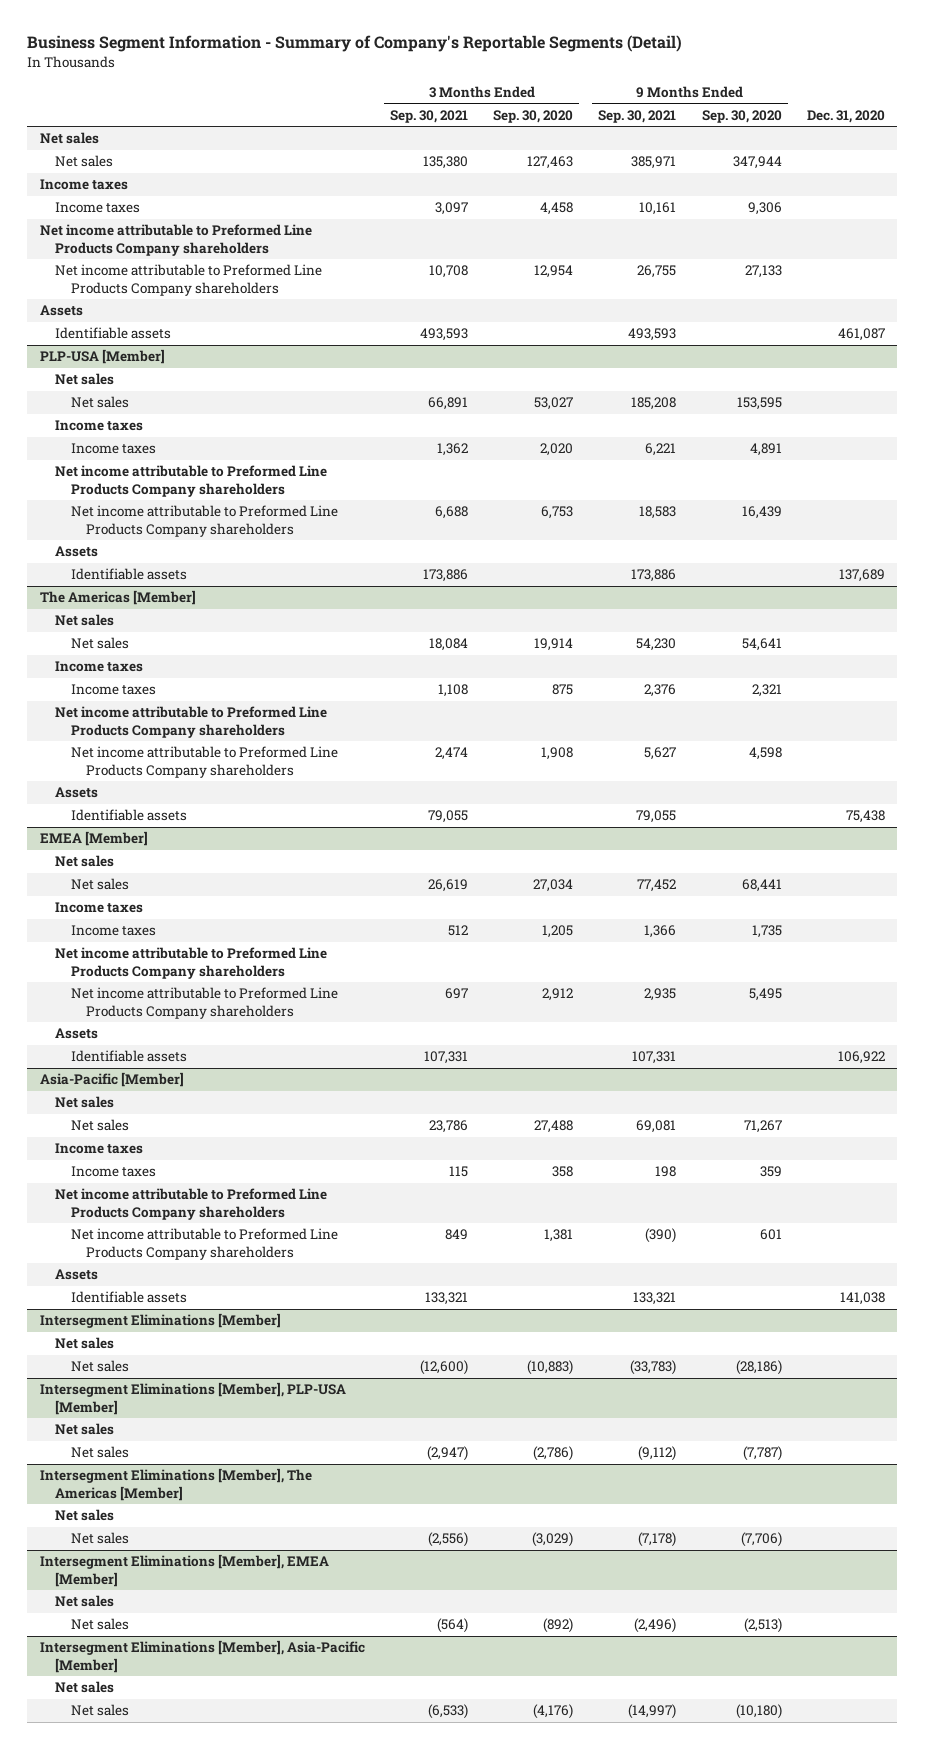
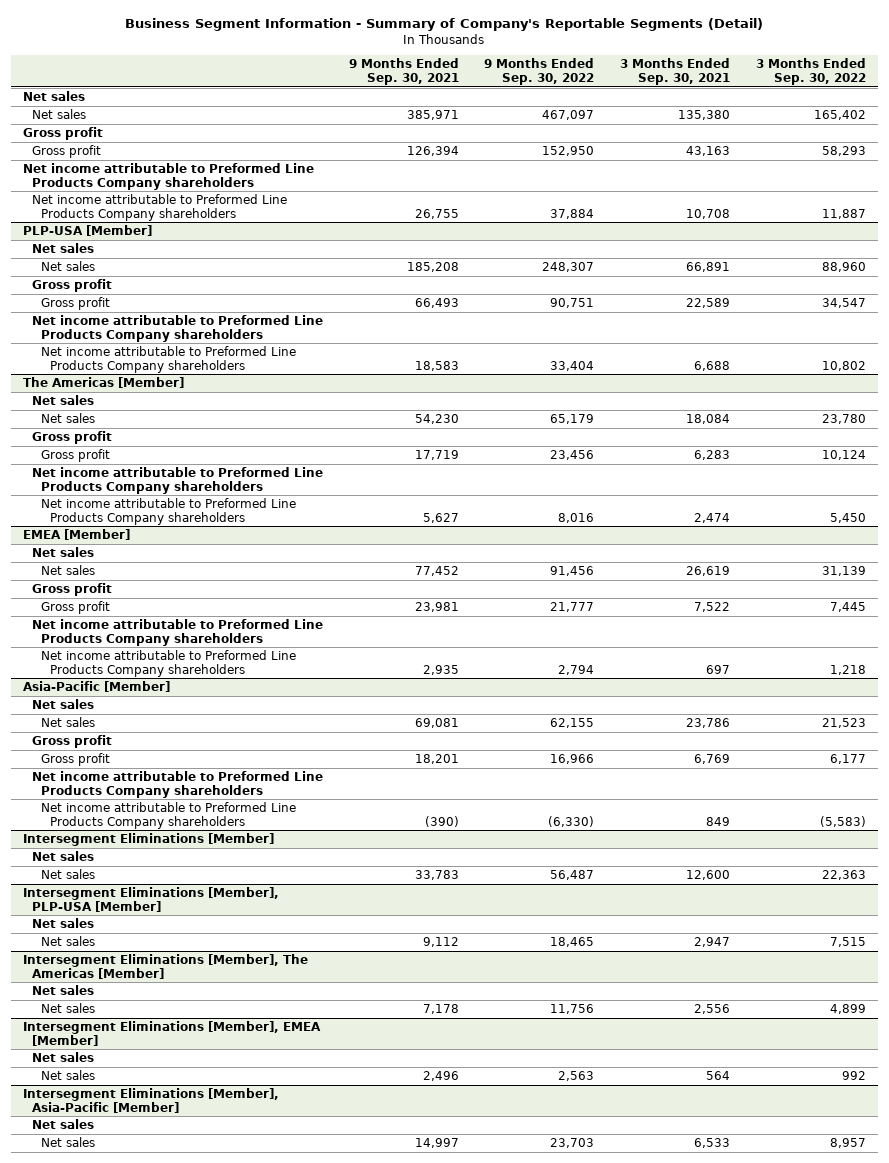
- | 3 Months Ended Sep. 30, 2021 | 3 Months Ended Sep. 30, 2020 | 9 Months Ended Sep. 30, 2021 | 9 Months Ended Sep. 30, 2020 | Dec. 31, 2020
+ | 9 Months Ended Sep. 30, 2021 | 9 Months Ended Sep. 30, 2022 | 3 Months Ended Sep. 30, 2021 | 3 Months Ended Sep. 30, 2022
- Income taxes
- Income taxes | 3,097 | 4,458 | 10,161 | 9,306 |
+ Gross profit
+ Gross profit | 126,394 | 152,950 | 43,163 | 58,293
- Assets
- Identifiable assets | 493,593 | | 493,593 | | 461,087
@ PLP-USA [Member]
- Income taxes
- Income taxes | 1,362 | 2,020 | 6,221 | 4,891 |
+ Gross profit
+ Gross profit | 66,493 | 90,751 | 22,589 | 34,547
- Assets
- Identifiable assets | 173,886 | | 173,886 | | 137,689
@ The Americas [Member]
- Income taxes
- Income taxes | 1,108 | 875 | 2,376 | 2,321 |
+ Gross profit
+ Gross profit | 17,719 | 23,456 | 6,283 | 10,124
- Assets
- Identifiable assets | 79,055 | | 79,055 | | 75,438
@ EMEA [Member]
- Income taxes
- Income taxes | 512 | 1,205 | 1,366 | 1,735 |
+ Gross profit
+ Gross profit | 23,981 | 21,777 | 7,522 | 7,445
- Assets
- Identifiable assets | 107,331 | | 107,331 | | 106,922
@ Asia-Pacific [Member]
- Income taxes
- Income taxes | 115 | 358 | 198 | 359 |
+ Gross profit
+ Gross profit | 18,201 | 16,966 | 6,769 | 6,177
- Assets
- Identifiable assets | 133,321 | | 133,321 | | 141,038
@ Intersegment Eliminations [Member]
- Net sales | (12,600) | (10,883) | (33,783) | (28,186) |
+ Net sales | 33,783 | 56,487 | 12,600 | 22,363
@ Intersegment Eliminations [Member], PLP-USA [Member]
- Net sales | (2,947) | (2,786) | (9,112) | (7,787) |
+ Net sales | 9,112 | 18,465 | 2,947 | 7,515
@ Intersegment Eliminations [Member], The Americas [Member]
- Net sales | (2,556) | (3,029) | (7,178) | (7,706) |
+ Net sales | 7,178 | 11,756 | 2,556 | 4,899
@ Intersegment Eliminations [Member], EMEA [Member]
- Net sales | (564) | (892) | (2,496) | (2,513) |
+ Net sales | 2,496 | 2,563 | 564 | 992
@ Intersegment Eliminations [Member], Asia-Pacific [Member]
- Net sales | (6,533) | (4,176) | (14,997) | (10,180) |
+ Net sales | 14,997 | 23,703 | 6,533 | 8,957

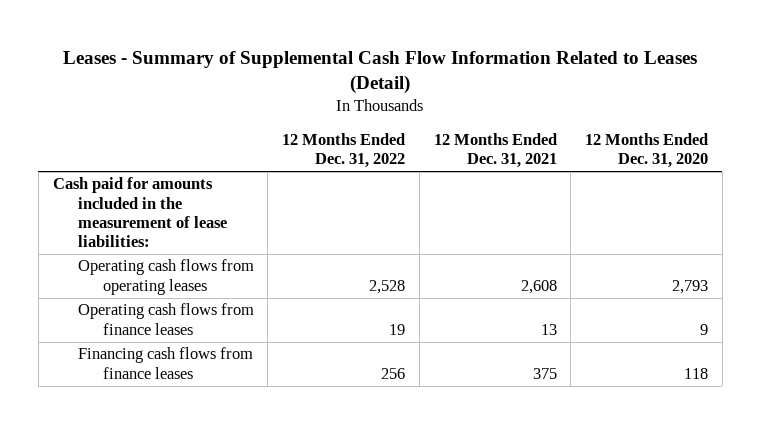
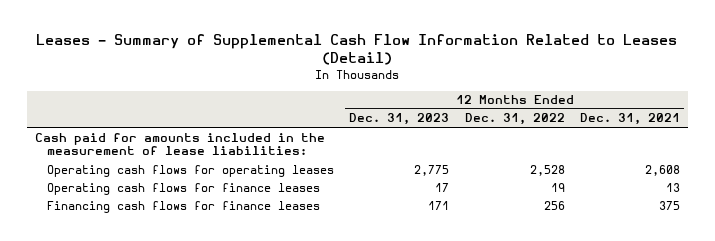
- | 12 Months Ended Dec. 31, 2022 | 12 Months Ended Dec. 31, 2021 | 12 Months Ended Dec. 31, 2020
+ | 12 Months Ended Dec. 31, 2023 | 12 Months Ended Dec. 31, 2022 | 12 Months Ended Dec. 31, 2021
- Operating cash flows from operating leases | 2,528 | 2,608 | 2,793
- Operating cash flows from finance leases | 19 | 13 | 9
- Financing cash flows from finance leases | 256 | 375 | 118
+ Operating cash flows for operating leases | 2,775 | 2,528 | 2,608
+ Operating cash flows for finance leases | 17 | 19 | 13
+ Financing cash flows for finance leases | 171 | 256 | 375

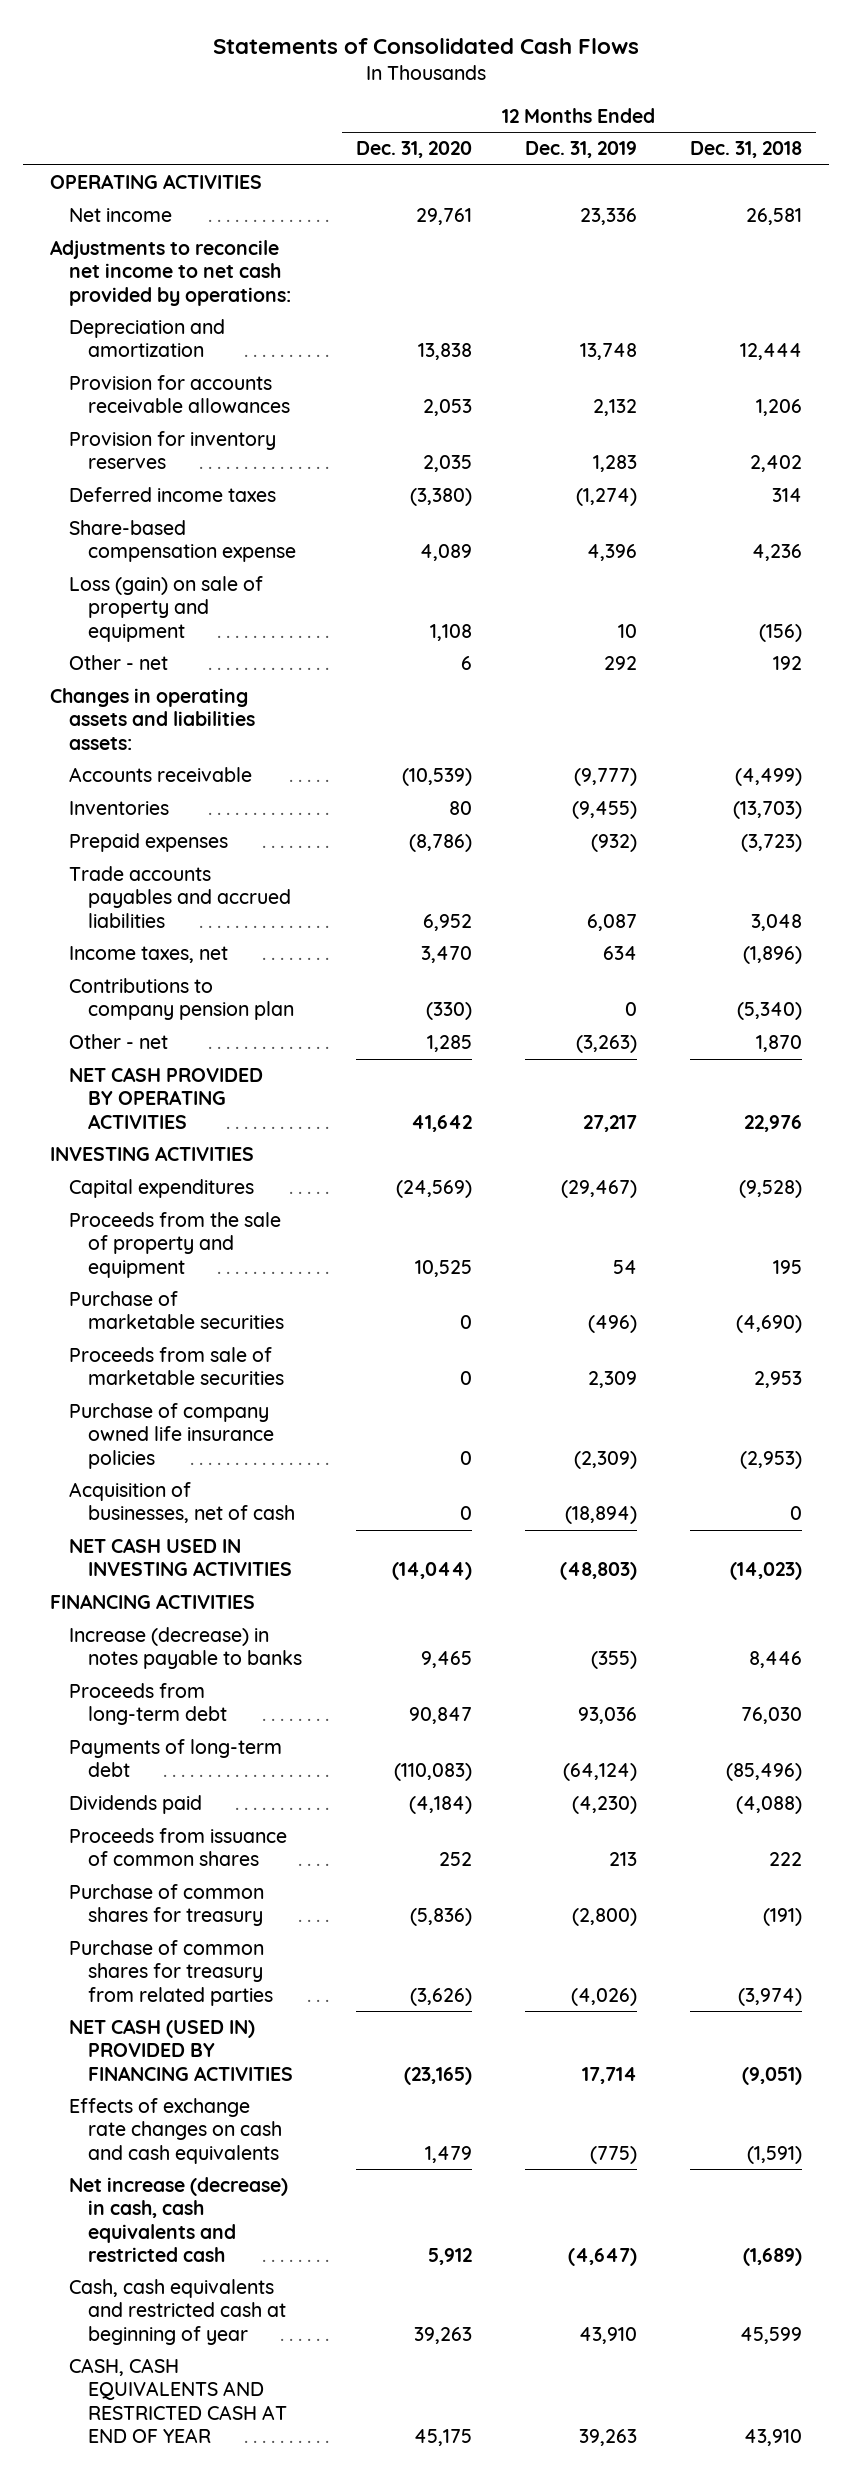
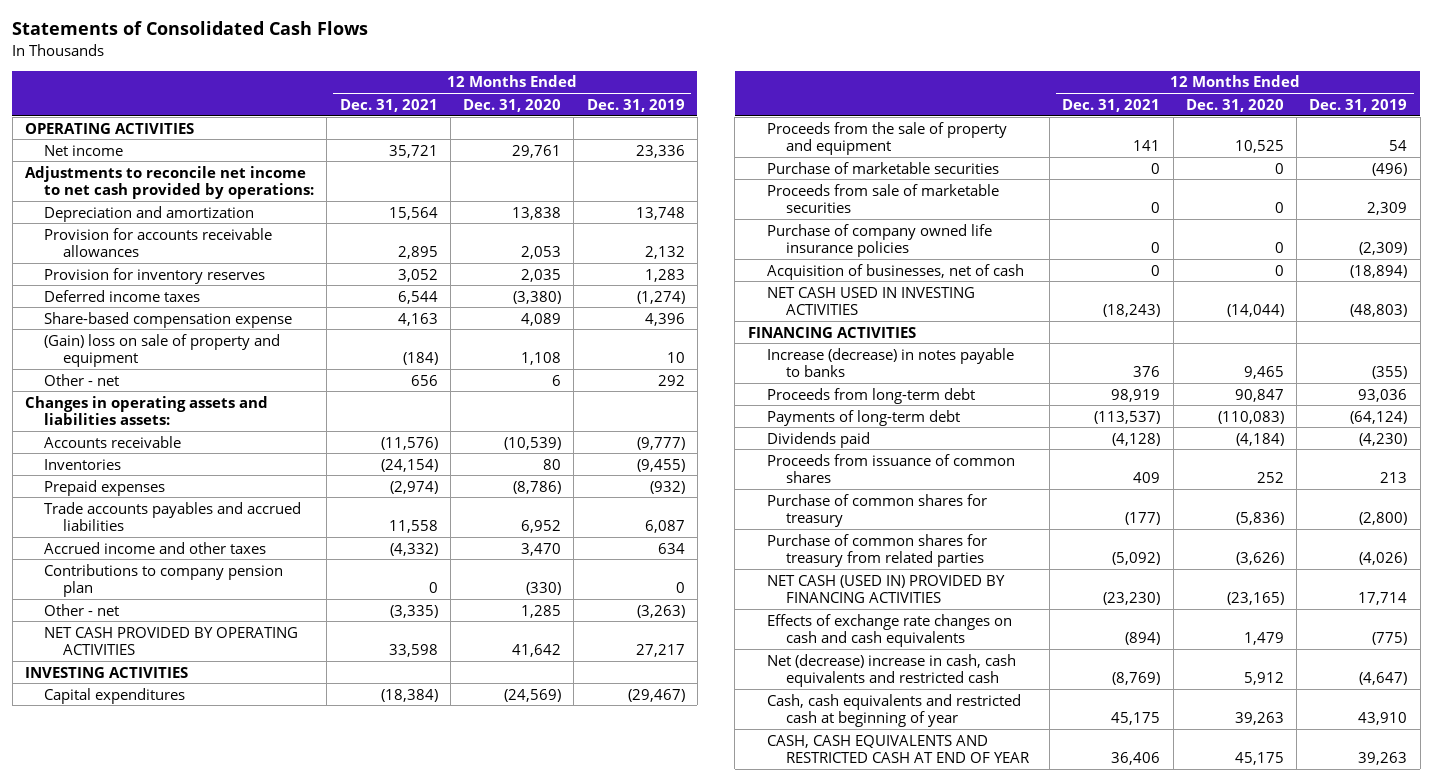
- | 12 Months Ended Dec. 31, 2020 | 12 Months Ended Dec. 31, 2019 | 12 Months Ended Dec. 31, 2018
+ | 12 Months Ended Dec. 31, 2021 | 12 Months Ended Dec. 31, 2020 | 12 Months Ended Dec. 31, 2019
- Loss (gain) on sale of property and equipment | 1,108 | 10 | (156)
+ (Gain) loss on sale of property and equipment | (184) | 1,108 | 10
- Income taxes, net | 3,470 | 634 | (1,896)
+ Accrued income and other taxes | (4,332) | 3,470 | 634
- Net increase (decrease) in cash, cash equivalents and restricted cash | 5,912 | (4,647) | (1,689)
+ Net (decrease) increase in cash, cash equivalents and restricted cash | (8,769) | 5,912 | (4,647)

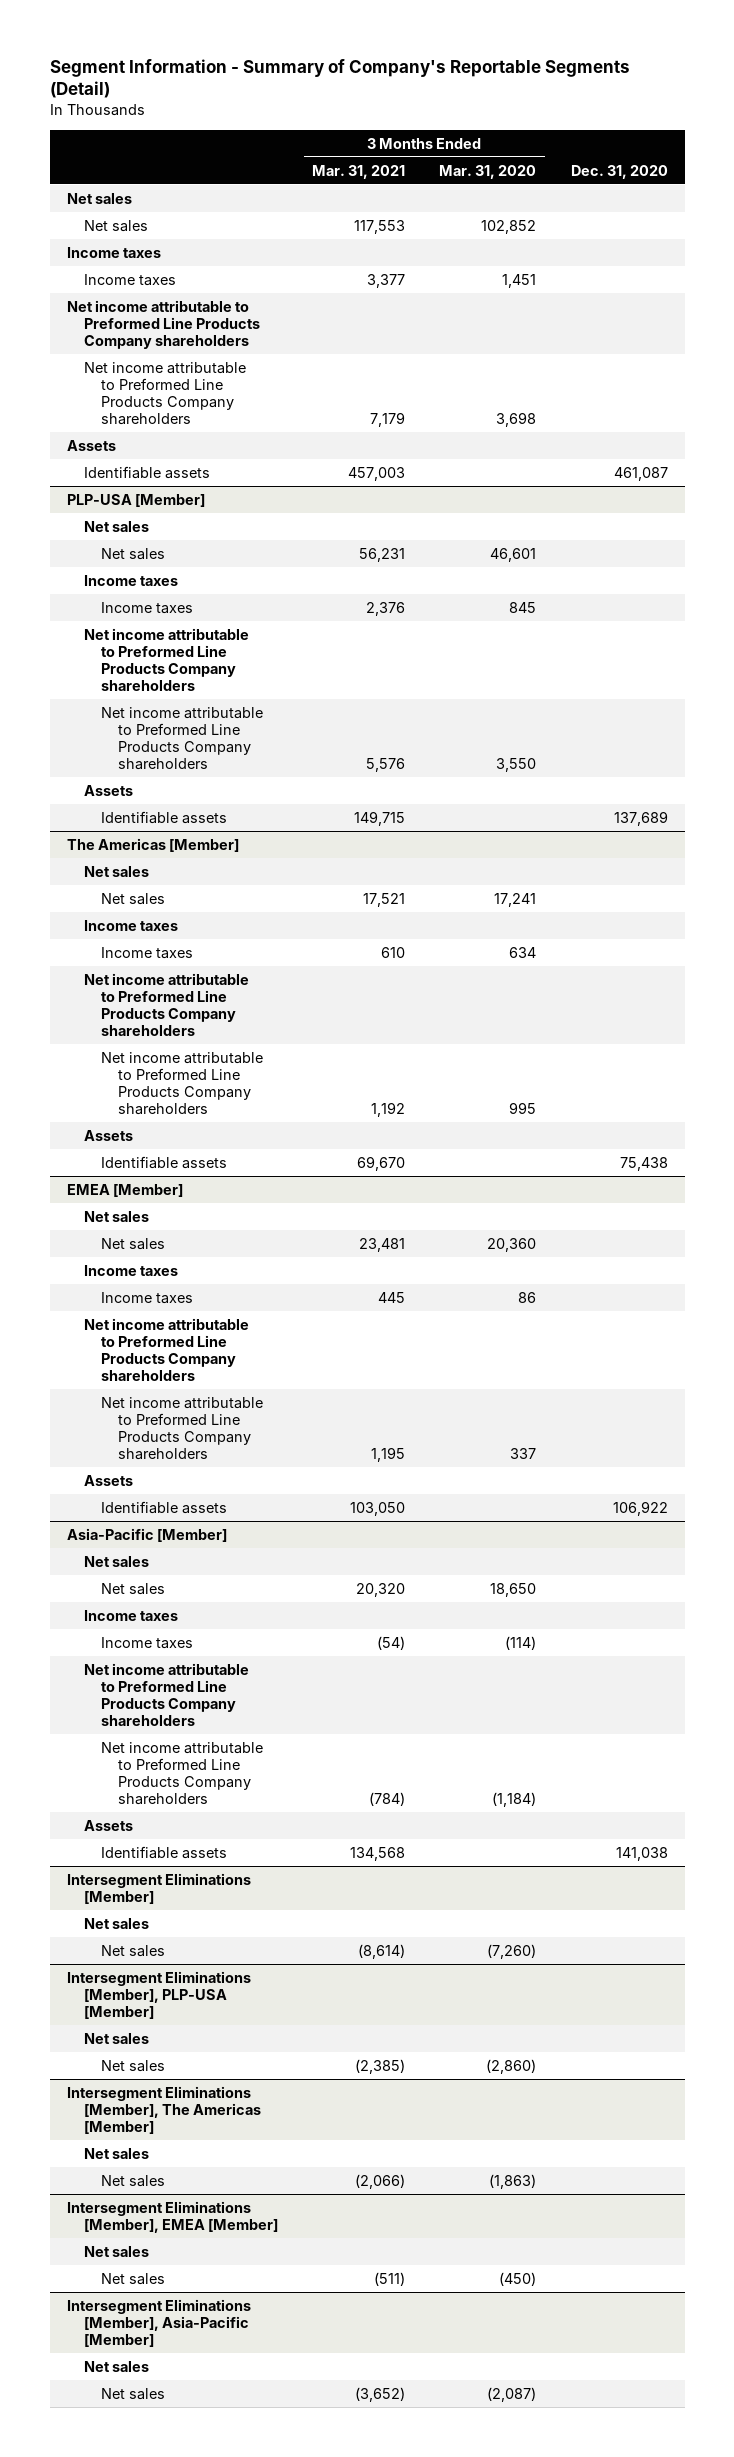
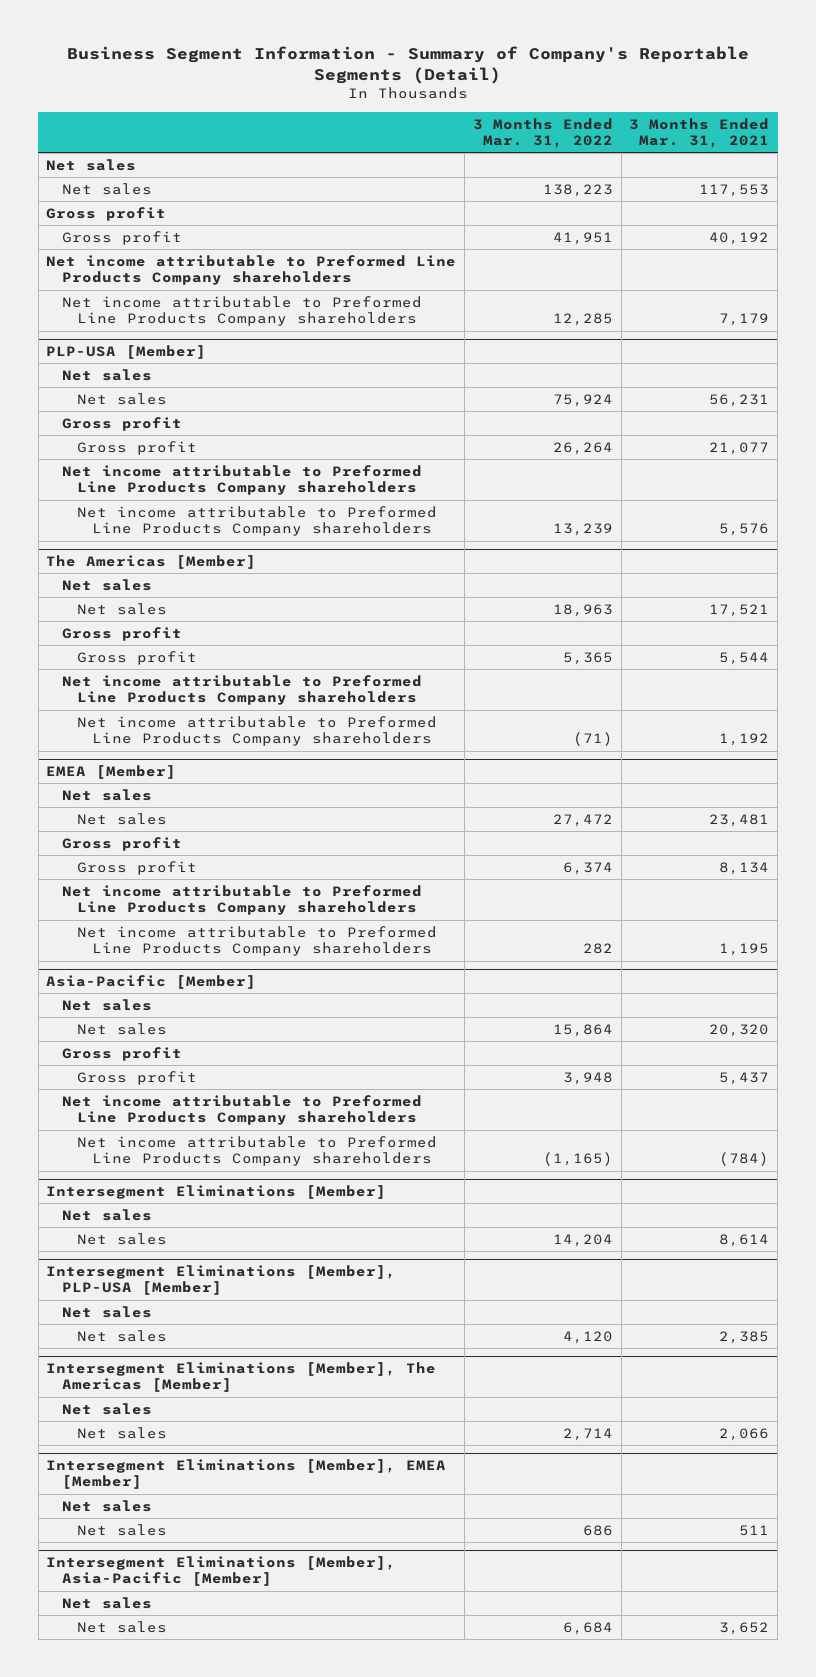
- Segment Information - Summary of Company's Reportable Segments (Detail)
+ Business Segment Information - Summary of Company's Reportable Segments (Detail)
- | 3 Months Ended Mar. 31, 2021 | 3 Months Ended Mar. 31, 2020 | Dec. 31, 2020
+ | 3 Months Ended Mar. 31, 2022 | 3 Months Ended Mar. 31, 2021
- Income taxes
- Income taxes | 3,377 | 1,451 |
+ Gross profit
+ Gross profit | 41,951 | 40,192
- Assets
- Identifiable assets | 457,003 | | 461,087
@ PLP-USA [Member]
- Income taxes
- Income taxes | 2,376 | 845 |
+ Gross profit
+ Gross profit | 26,264 | 21,077
- Assets
- Identifiable assets | 149,715 | | 137,689
@ The Americas [Member]
- Income taxes
- Income taxes | 610 | 634 |
+ Gross profit
+ Gross profit | 5,365 | 5,544
- Assets
- Identifiable assets | 69,670 | | 75,438
@ EMEA [Member]
- Income taxes
- Income taxes | 445 | 86 |
+ Gross profit
+ Gross profit | 6,374 | 8,134
- Assets
- Identifiable assets | 103,050 | | 106,922
@ Asia-Pacific [Member]
- Income taxes
- Income taxes | (54) | (114) |
+ Gross profit
+ Gross profit | 3,948 | 5,437
- Assets
- Identifiable assets | 134,568 | | 141,038
@ Intersegment Eliminations [Member]
- Net sales | (8,614) | (7,260) |
+ Net sales | 14,204 | 8,614
@ Intersegment Eliminations [Member], PLP-USA [Member]
- Net sales | (2,385) | (2,860) |
+ Net sales | 4,120 | 2,385
@ Intersegment Eliminations [Member], The Americas [Member]
- Net sales | (2,066) | (1,863) |
+ Net sales | 2,714 | 2,066
@ Intersegment Eliminations [Member], EMEA [Member]
- Net sales | (511) | (450) |
+ Net sales | 686 | 511
@ Intersegment Eliminations [Member], Asia-Pacific [Member]
- Net sales | (3,652) | (2,087) |
+ Net sales | 6,684 | 3,652

